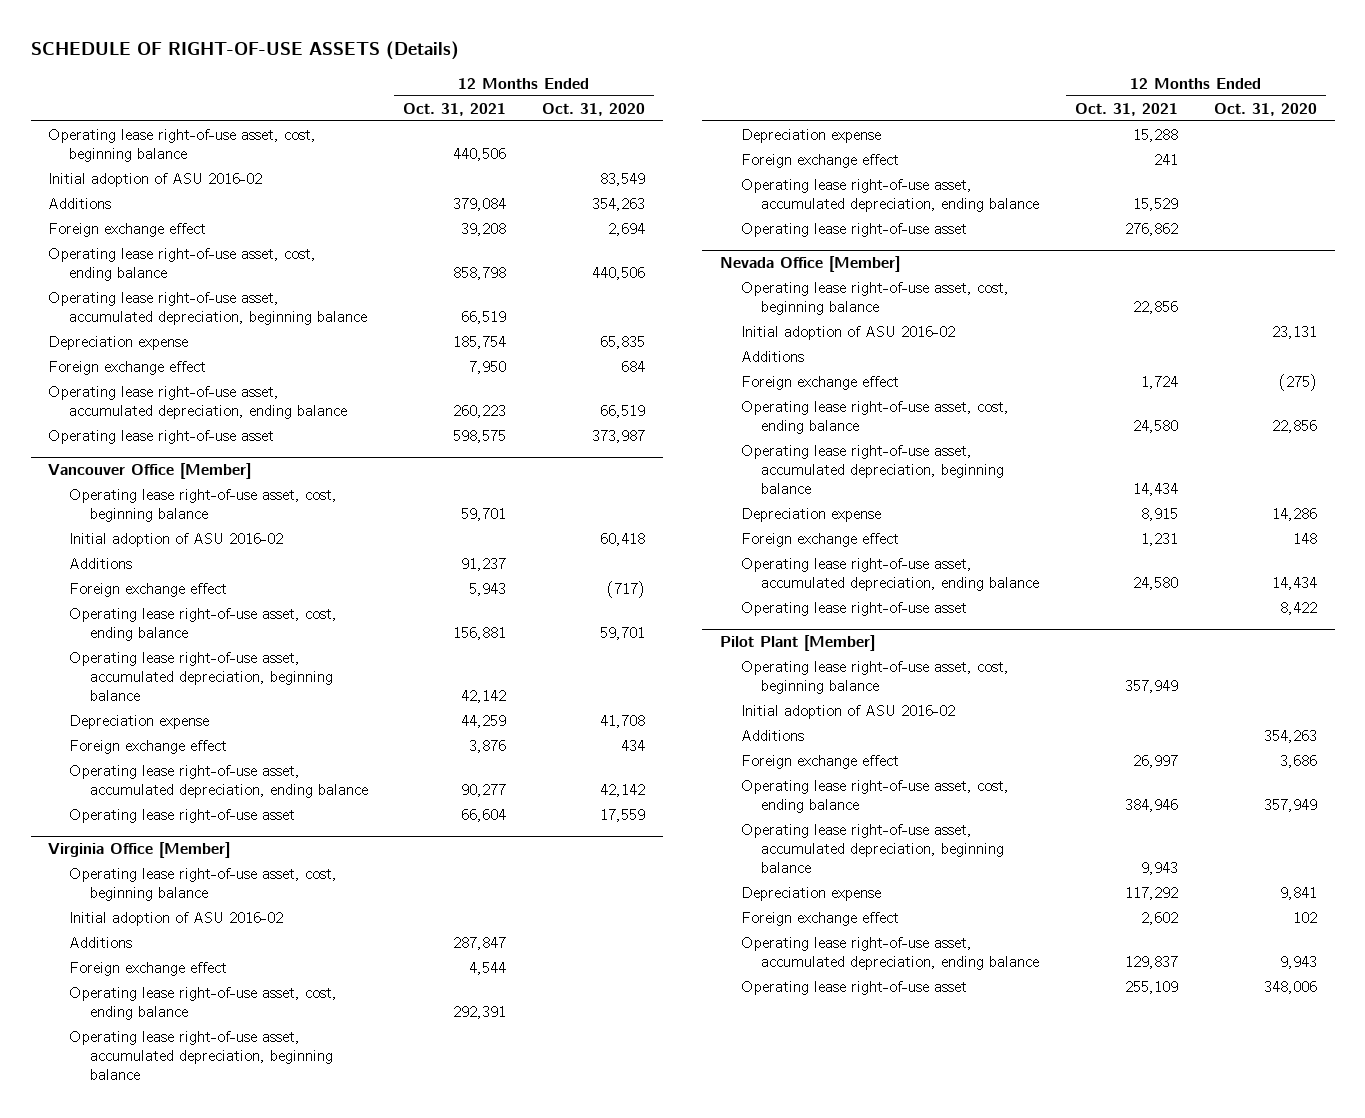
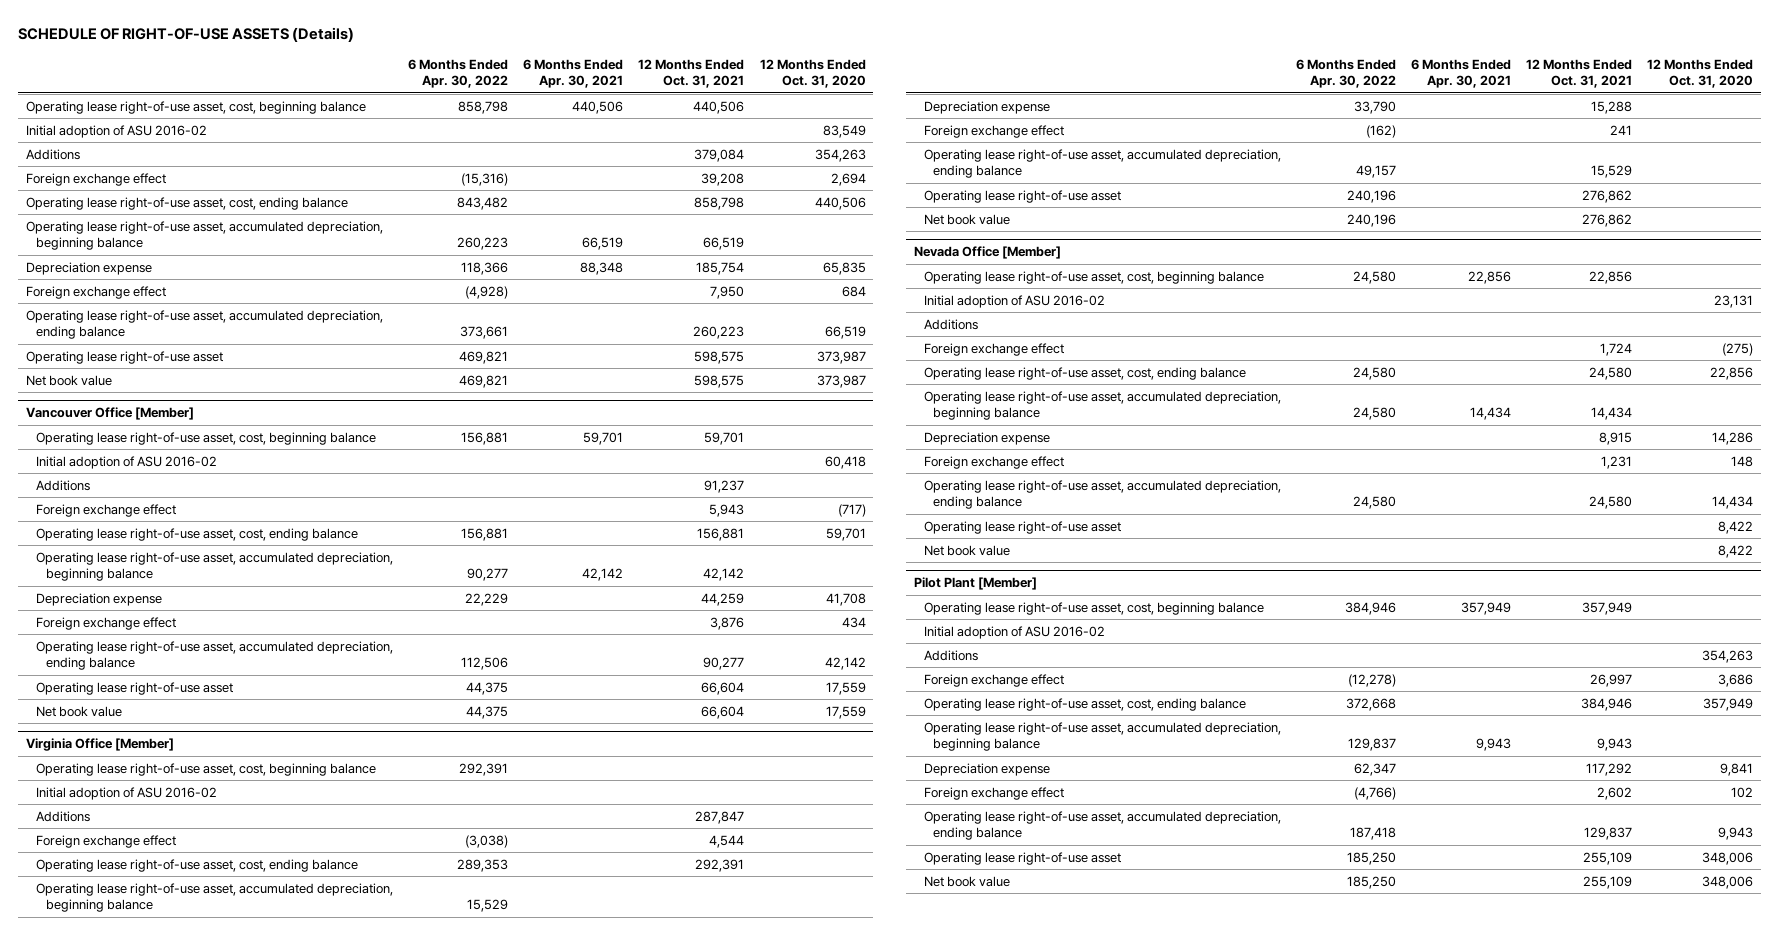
- | 12 Months Ended Oct. 31, 2021 | 12 Months Ended Oct. 31, 2020
+ | 6 Months Ended Apr. 30, 2022 | 6 Months Ended Apr. 30, 2021 | 12 Months Ended Oct. 31, 2021 | 12 Months Ended Oct. 31, 2020
+ Net book value | 469,821 | | 598,575 | 373,987
@ Vancouver Office [Member]
+ Net book value | 44,375 | | 66,604 | 17,559
@ Virginia Office [Member]
+ Net book value | 240,196 | | 276,862 |
@ Nevada Office [Member]
+ Net book value | | | | 8,422
@ Pilot Plant [Member]
+ Net book value | 185,250 | | 255,109 | 348,006

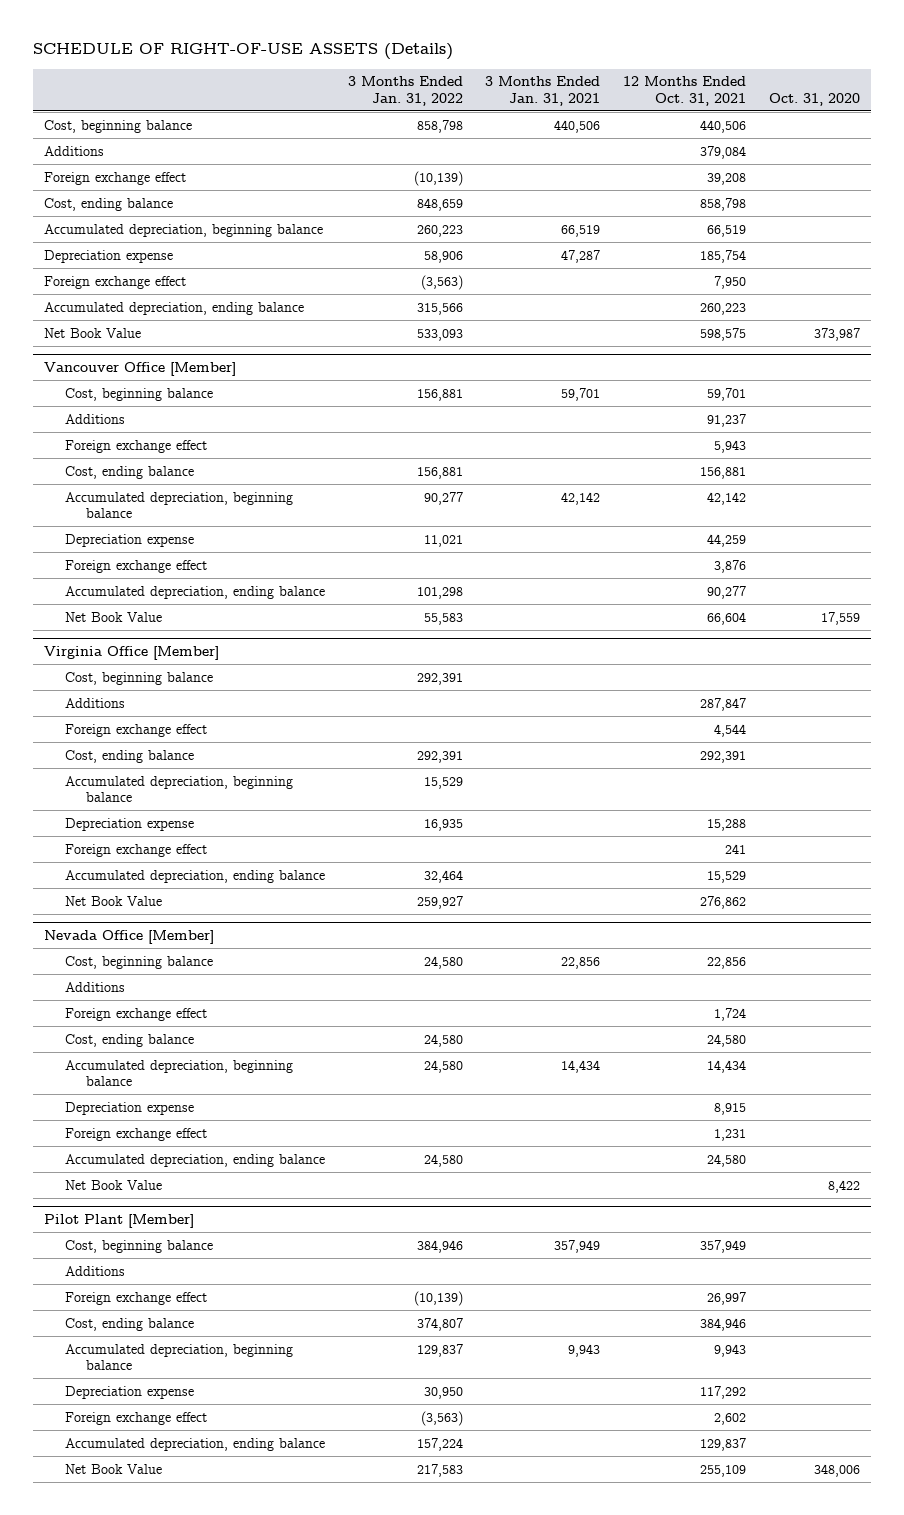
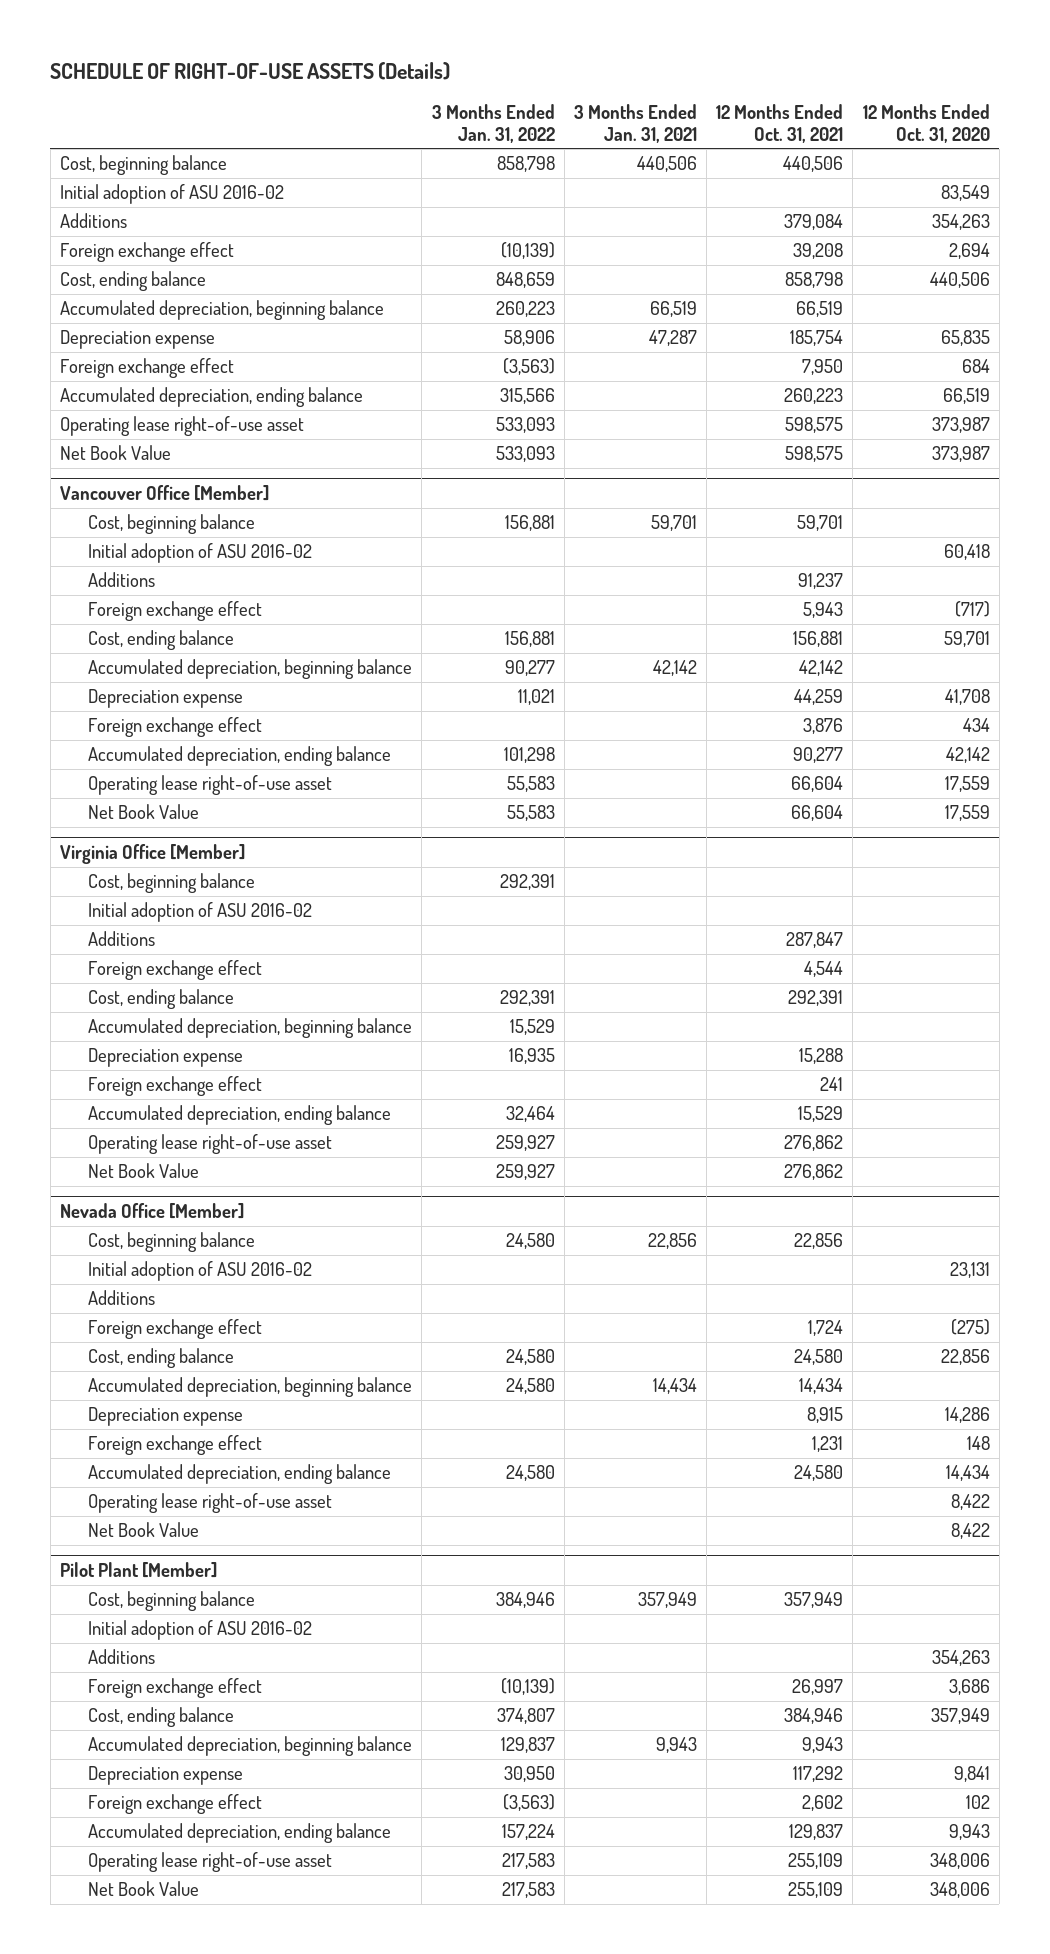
- | 3 Months Ended Jan. 31, 2022 | 3 Months Ended Jan. 31, 2021 | 12 Months Ended Oct. 31, 2021 | Oct. 31, 2020
+ | 3 Months Ended Jan. 31, 2022 | 3 Months Ended Jan. 31, 2021 | 12 Months Ended Oct. 31, 2021 | 12 Months Ended Oct. 31, 2020
+ Initial adoption of ASU 2016-02 | | | | 83,549
+ Operating lease right-of-use asset | 533,093 | | 598,575 | 373,987
@ Vancouver Office [Member]
+ Initial adoption of ASU 2016-02 | | | | 60,418
+ Operating lease right-of-use asset | 55,583 | | 66,604 | 17,559
@ Virginia Office [Member]
+ Initial adoption of ASU 2016-02
+ Operating lease right-of-use asset | 259,927 | | 276,862 |
@ Nevada Office [Member]
+ Initial adoption of ASU 2016-02 | | | | 23,131
+ Operating lease right-of-use asset | | | | 8,422
@ Pilot Plant [Member]
+ Initial adoption of ASU 2016-02
+ Operating lease right-of-use asset | 217,583 | | 255,109 | 348,006

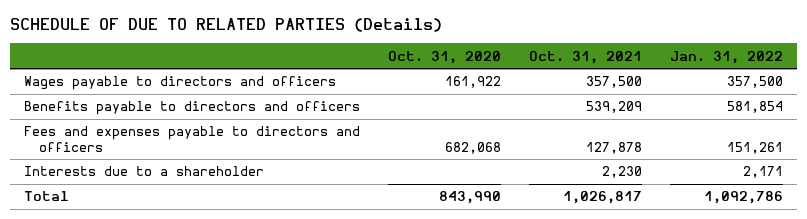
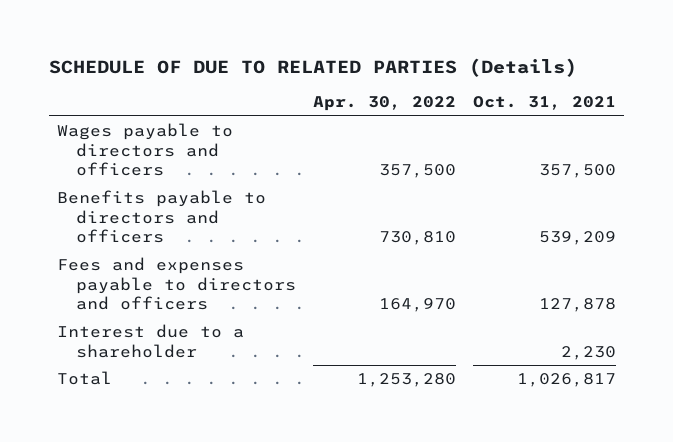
- | Oct. 31, 2020 | Oct. 31, 2021 | Jan. 31, 2022
+ | Apr. 30, 2022 | Oct. 31, 2021
- Interests due to a shareholder | | 2,230 | 2,171
+ Interest due to a shareholder | | 2,230

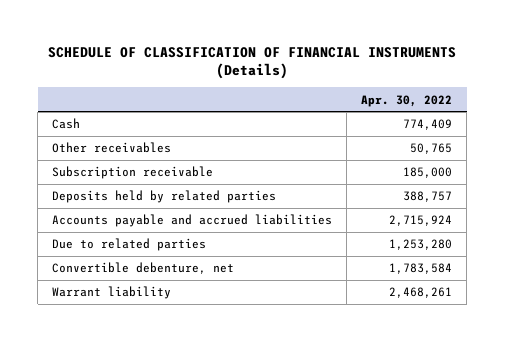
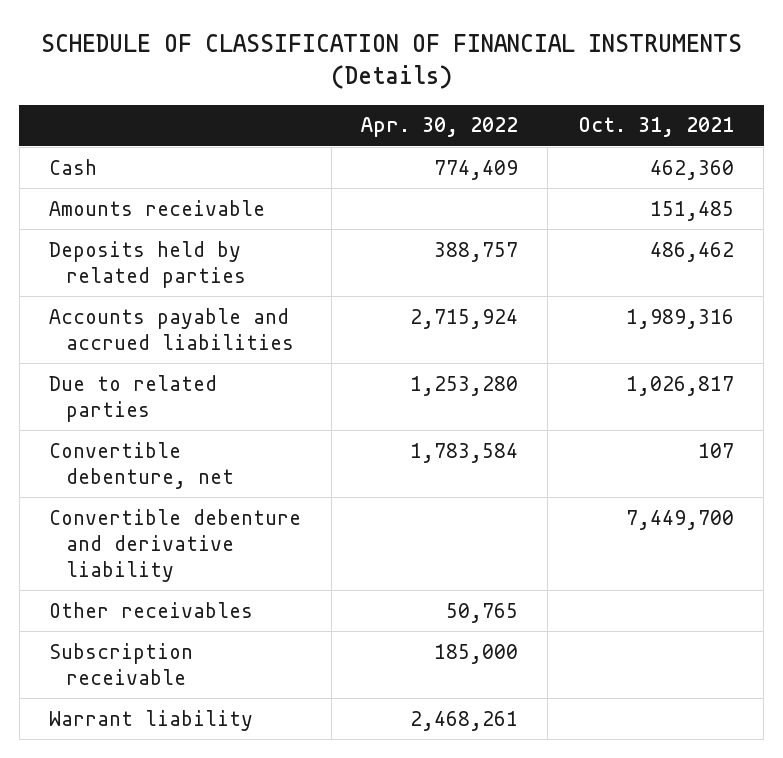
- | Apr. 30, 2022
+ | Apr. 30, 2022 | Oct. 31, 2021
+ Amounts receivable | | 151,485
+ Convertible debenture and derivative liability | | 7,449,700
moved down: Other receivables | 50,765 |
moved down: Subscription receivable | 185,000 |

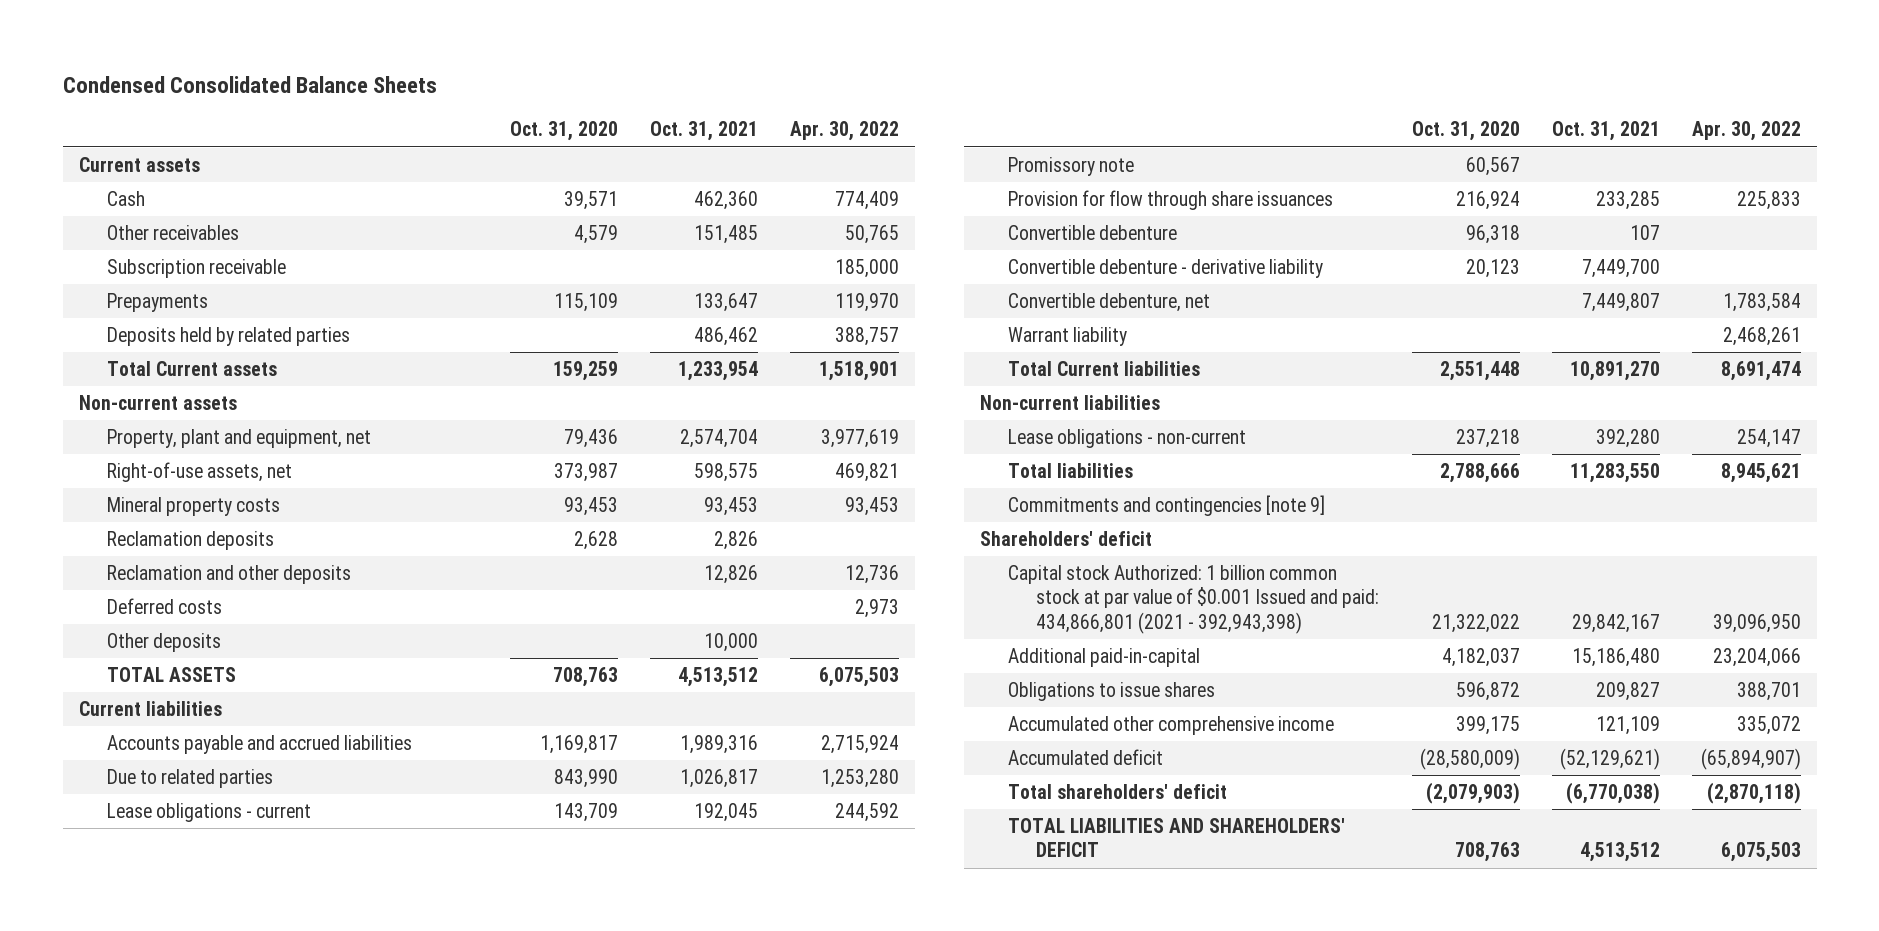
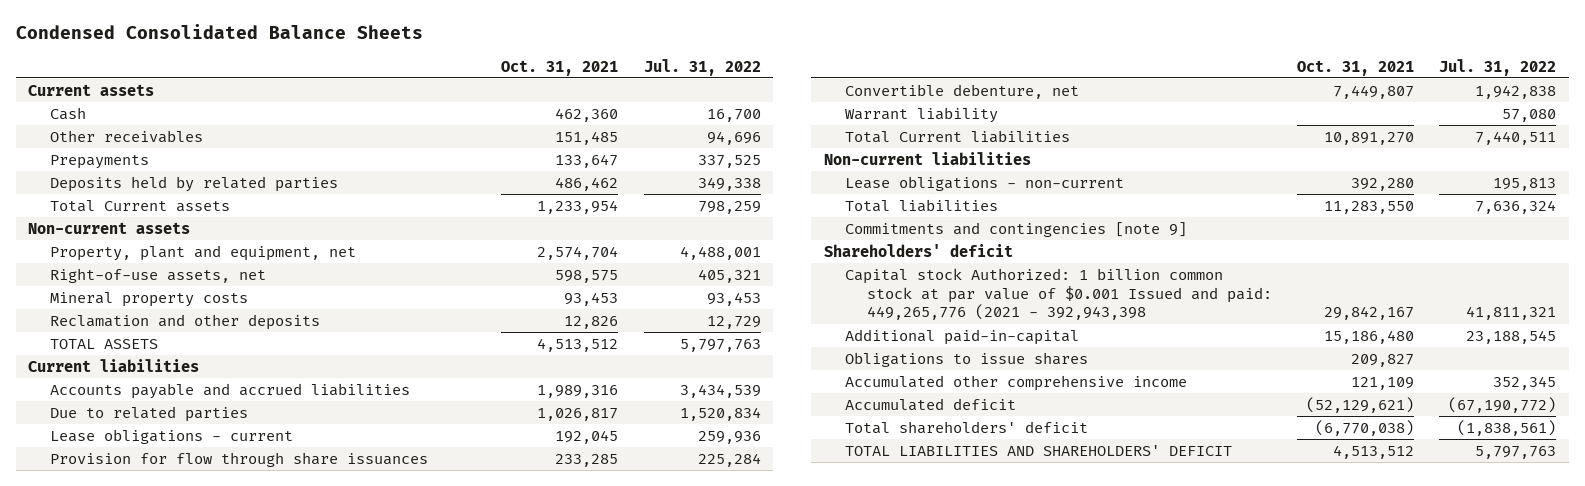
- | Oct. 31, 2020 | Oct. 31, 2021 | Apr. 30, 2022
+ | Oct. 31, 2021 | Jul. 31, 2022
- Subscription receivable | | | 185,000
- Reclamation deposits | 2,628 | 2,826 |
- Deferred costs | | | 2,973
- Other deposits | | 10,000 |
- Promissory note | 60,567 | |
- Convertible debenture | 96,318 | 107 |
- Convertible debenture - derivative liability | 20,123 | 7,449,700 |
- Capital stock Authorized: 1 billion common stock at par value of $0.001 Issued and paid: 434,866,801 (2021 - 392,943,398) | 21,322,022 | 29,842,167 | 39,096,950
+ Capital stock Authorized: 1 billion common stock at par value of $0.001 Issued and paid: 449,265,776 (2021 - 392,943,398 | 29,842,167 | 41,811,321

